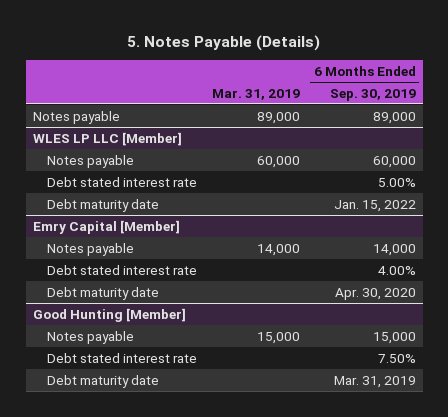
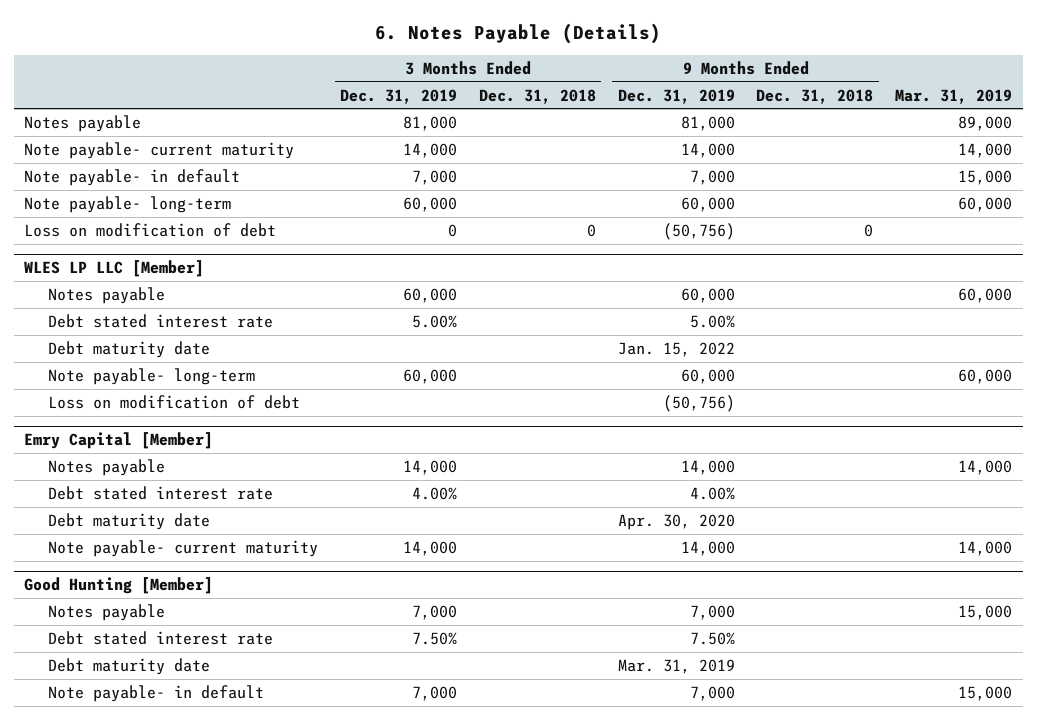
- 5. Notes Payable (Details)
+ 6. Notes Payable (Details)
- | Mar. 31, 2019 | 6 Months Ended Sep. 30, 2019
+ | 3 Months Ended Dec. 31, 2019 | 3 Months Ended Dec. 31, 2018 | 9 Months Ended Dec. 31, 2019 | 9 Months Ended Dec. 31, 2018 | Mar. 31, 2019
+ Note payable- current maturity | 14,000 | | 14,000 | | 14,000
+ Note payable- in default | 7,000 | | 7,000 | | 15,000
+ Note payable- long-term | 60,000 | | 60,000 | | 60,000
+ Loss on modification of debt | 0 | 0 | (50,756) | 0 |
@ WLES LP LLC [Member]
+ Note payable- long-term | 60,000 | | 60,000 | | 60,000
+ Loss on modification of debt | | | (50,756) | |
@ Emry Capital [Member]
+ Note payable- current maturity | 14,000 | | 14,000 | | 14,000
@ Good Hunting [Member]
+ Note payable- in default | 7,000 | | 7,000 | | 15,000

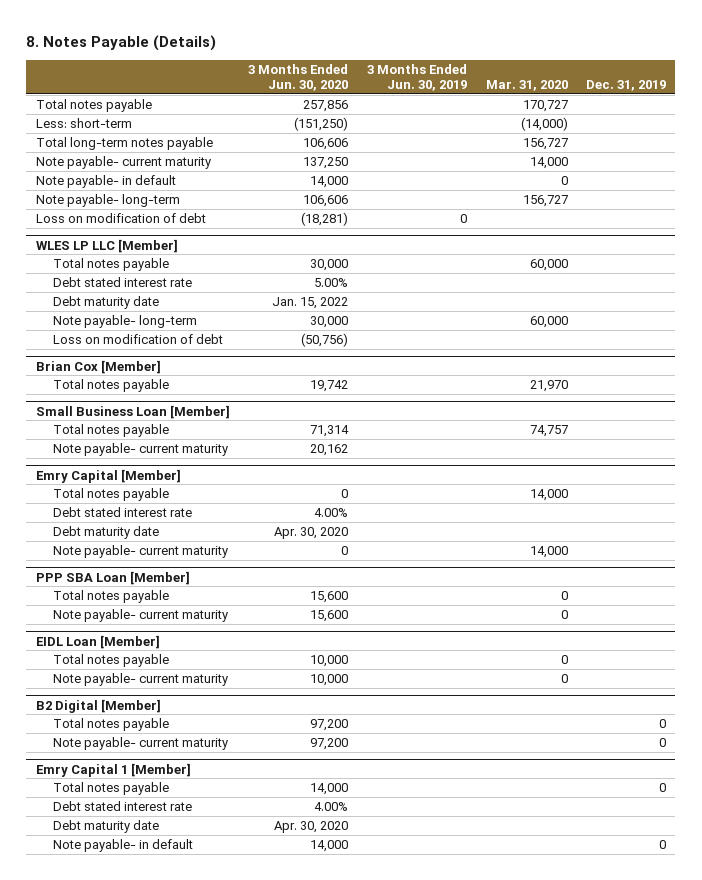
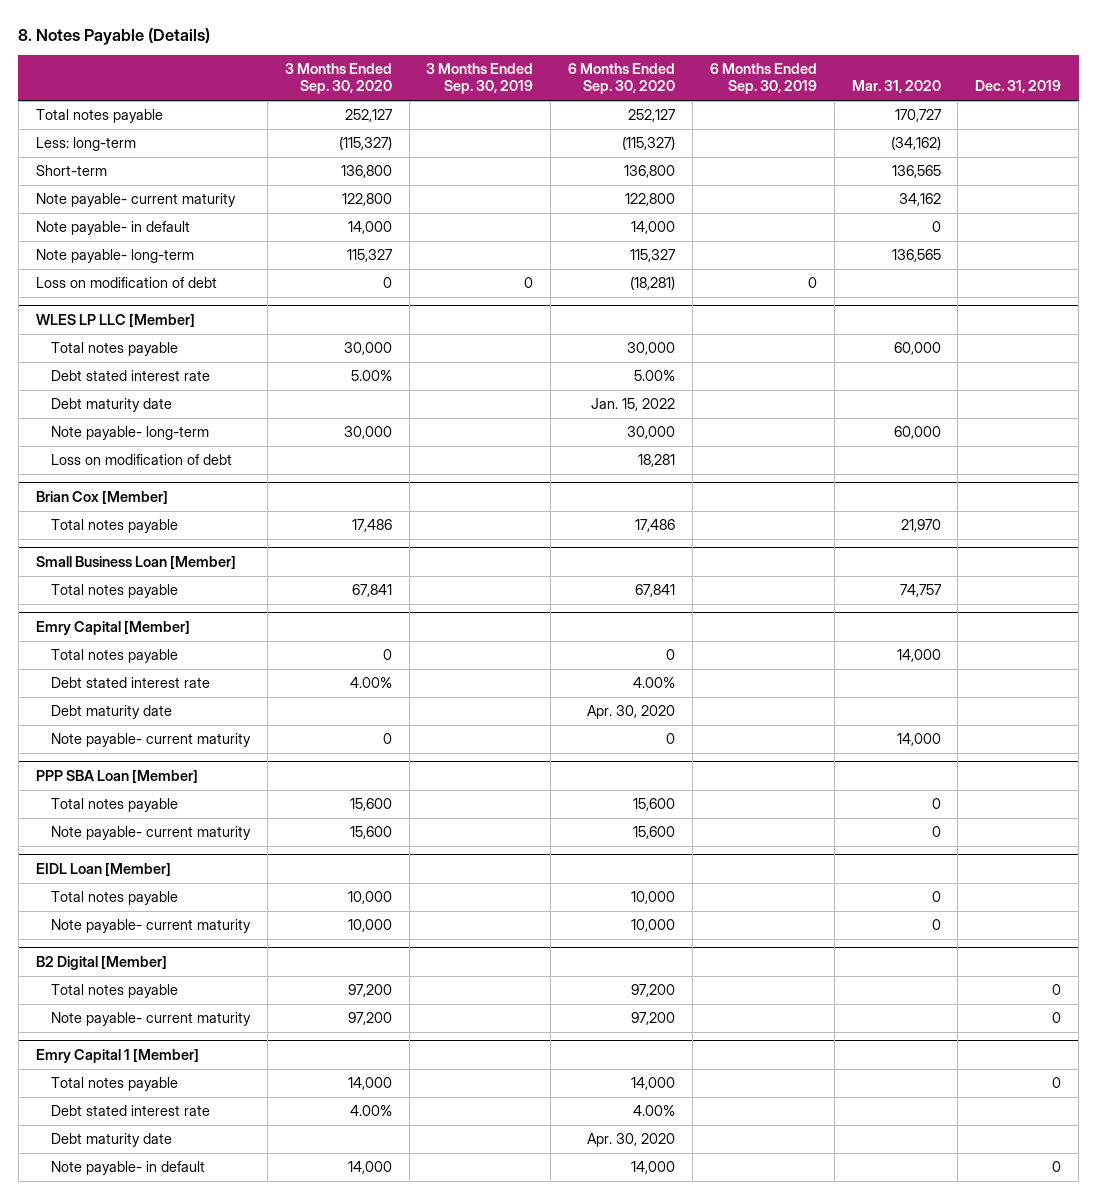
- | 3 Months Ended Jun. 30, 2020 | 3 Months Ended Jun. 30, 2019 | Mar. 31, 2020 | Dec. 31, 2019
+ | 3 Months Ended Sep. 30, 2020 | 3 Months Ended Sep. 30, 2019 | 6 Months Ended Sep. 30, 2020 | 6 Months Ended Sep. 30, 2019 | Mar. 31, 2020 | Dec. 31, 2019
- Less: short-term | (151,250) | | (14,000) |
- Total long-term notes payable | 106,606 | | 156,727 |
- Note payable- current maturity | 137,250 | | 14,000 |
+ Less: long-term | (115,327) | | (115,327) | | (34,162) |
+ Short-term | 136,800 | | 136,800 | | 136,565 |
+ Note payable- current maturity | 122,800 | | 122,800 | | 34,162 |
- Note payable- long-term | 106,606 | | 156,727 |
+ Note payable- long-term | 115,327 | | 115,327 | | 136,565 |
@ Small Business Loan [Member]
- Note payable- current maturity | 20,162 | | |

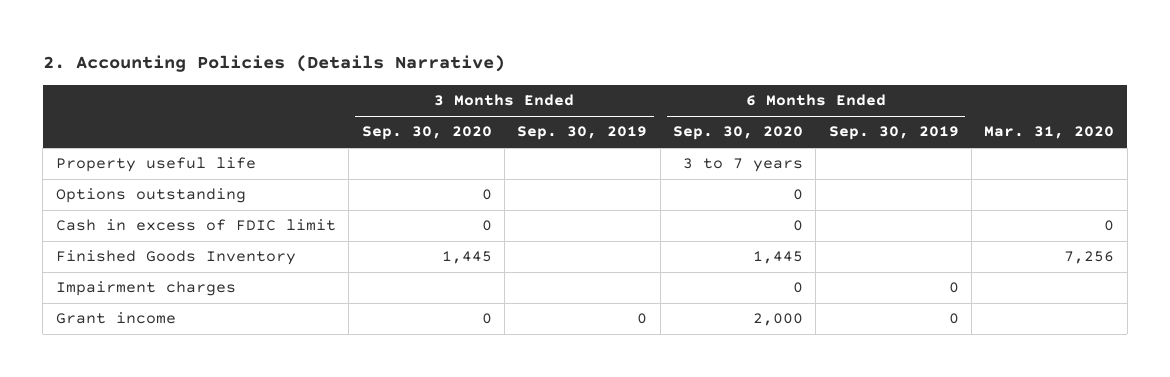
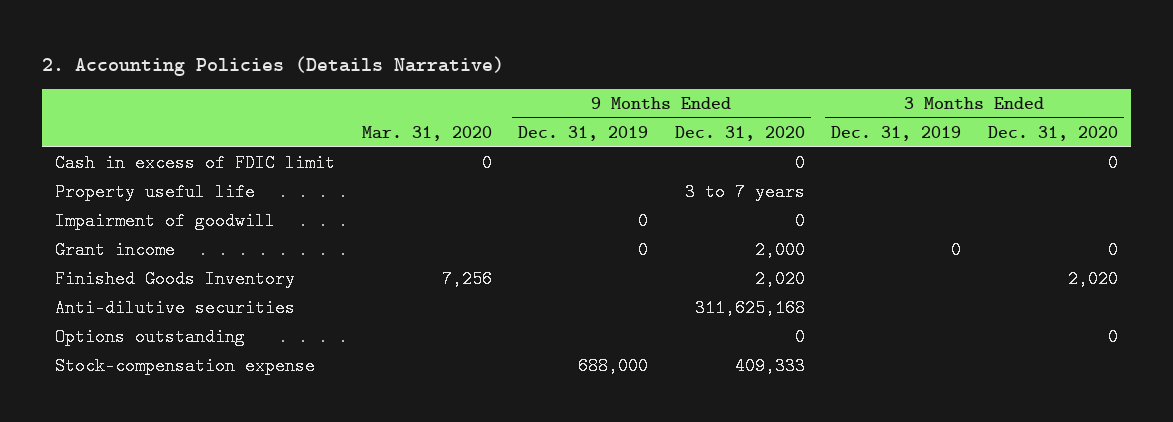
- | 3 Months Ended Sep. 30, 2020 | 3 Months Ended Sep. 30, 2019 | 6 Months Ended Sep. 30, 2020 | 6 Months Ended Sep. 30, 2019 | Mar. 31, 2020
+ | Mar. 31, 2020 | 9 Months Ended Dec. 31, 2019 | 9 Months Ended Dec. 31, 2020 | 3 Months Ended Dec. 31, 2019 | 3 Months Ended Dec. 31, 2020
- Impairment charges | | | 0 | 0 |
moved down: Property useful life | | | 3 to 7 years | |
+ Impairment of goodwill | | 0 | 0 | |
moved down: Finished Goods Inventory | 7,256 | | 2,020 | | 2,020
+ Anti-dilutive securities | | | 311,625,168 | |
moved down: Options outstanding | | | 0 | | 0
+ Stock-compensation expense | | 688,000 | 409,333 | |

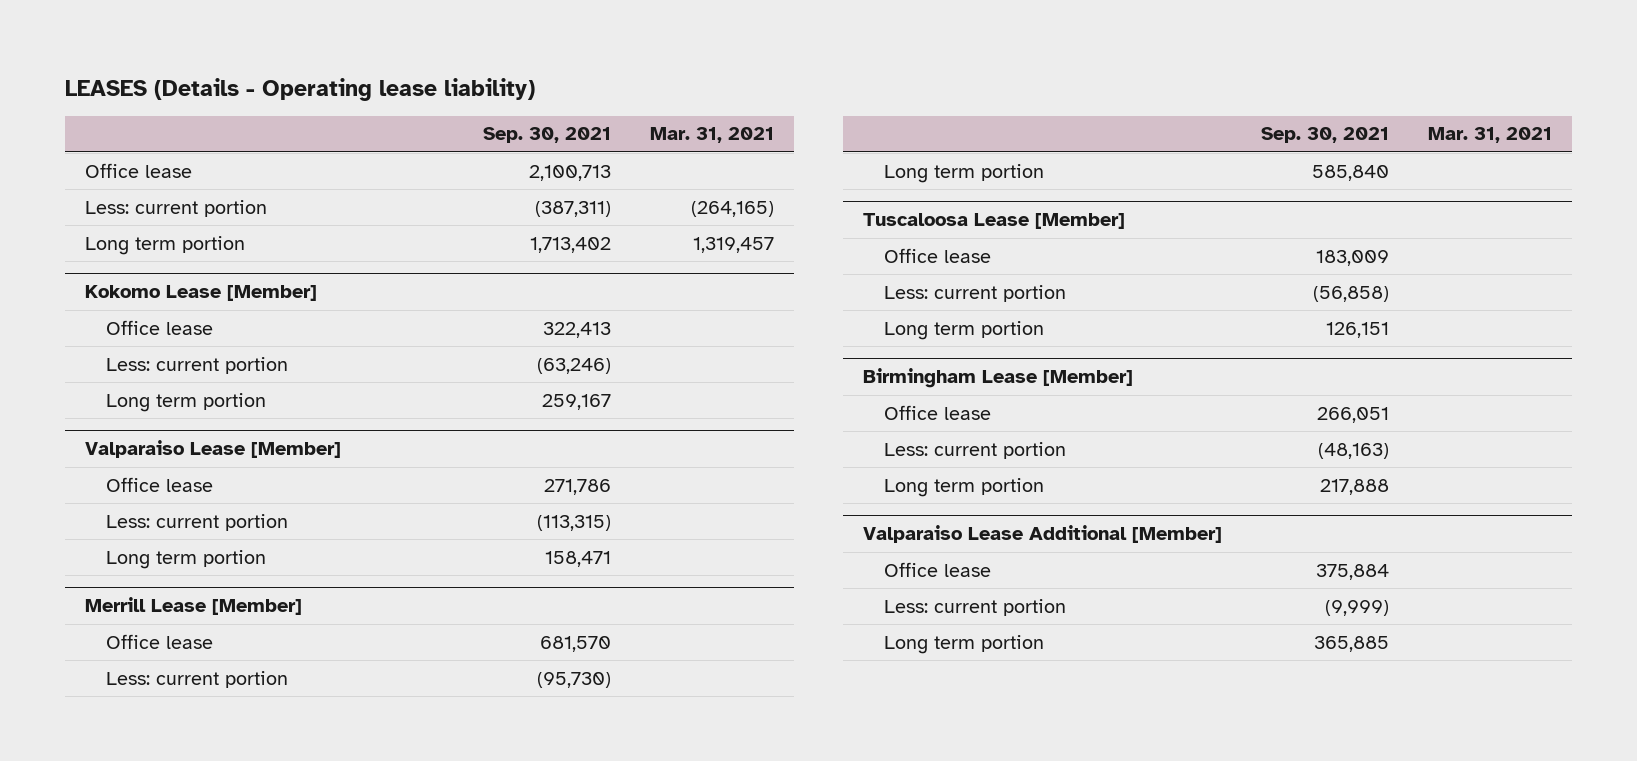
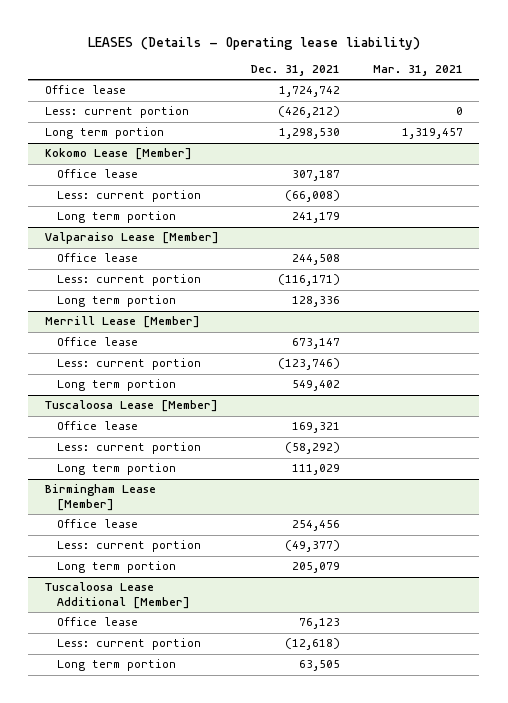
- | Sep. 30, 2021 | Mar. 31, 2021
+ | Dec. 31, 2021 | Mar. 31, 2021
- Less: current portion | (387,311) | (264,165)
+ Less: current portion | (426,212) | 0
- Valparaiso Lease Additional [Member]
- Office lease | 375,884 |
- Less: current portion | (9,999) |
- Long term portion | 365,885 |
+ Tuscaloosa Lease Additional [Member]
+ Office lease | 76,123 |
+ Less: current portion | (12,618) |
+ Long term portion | 63,505 |

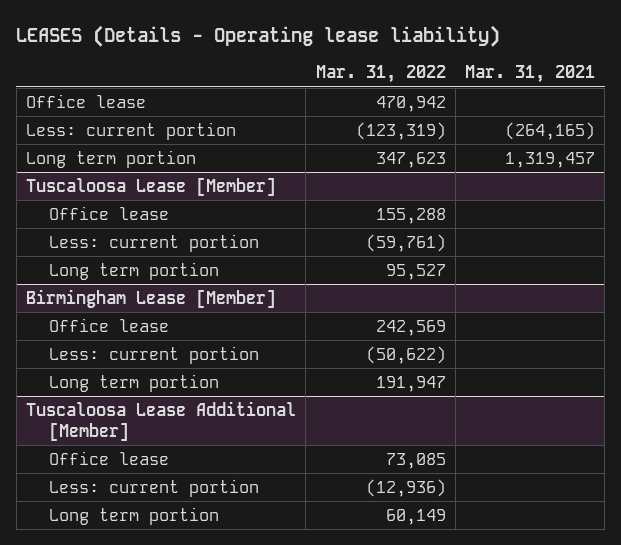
- | Dec. 31, 2021 | Mar. 31, 2021
+ | Mar. 31, 2022 | Mar. 31, 2021
- Less: current portion | (426,212) | 0
+ Less: current portion | (123,319) | (264,165)
- Kokomo Lease [Member]
- Office lease | 307,187 |
- Less: current portion | (66,008) |
- Long term portion | 241,179 |
- Valparaiso Lease [Member]
- Office lease | 244,508 |
- Less: current portion | (116,171) |
- Long term portion | 128,336 |
- Merrill Lease [Member]
- Office lease | 673,147 |
- Less: current portion | (123,746) |
- Long term portion | 549,402 |

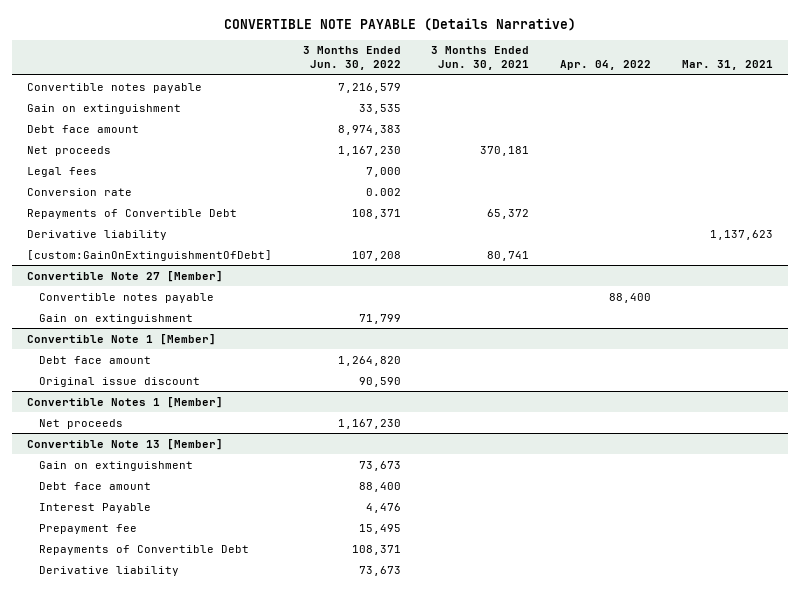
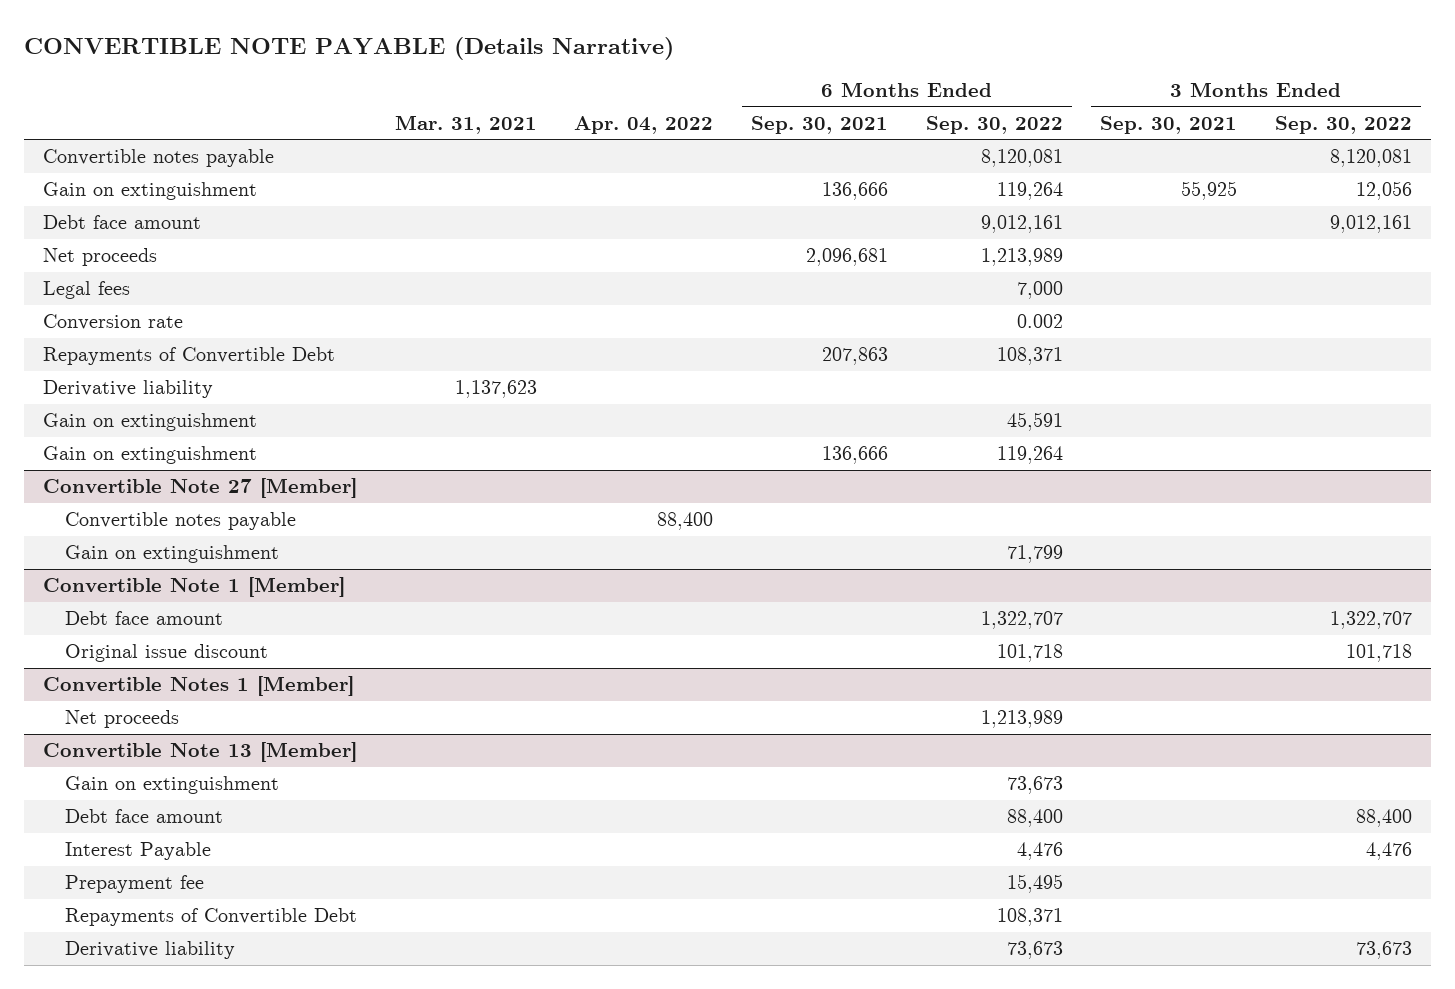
- | 3 Months Ended Jun. 30, 2022 | 3 Months Ended Jun. 30, 2021 | Apr. 04, 2022 | Mar. 31, 2021
+ | Mar. 31, 2021 | Apr. 04, 2022 | 6 Months Ended Sep. 30, 2021 | 6 Months Ended Sep. 30, 2022 | 3 Months Ended Sep. 30, 2021 | 3 Months Ended Sep. 30, 2022
- [custom:GainOnExtinguishmentOfDebt] | 107,208 | 80,741 | |
+ Gain on extinguishment | | | | 45,591 | |
+ Gain on extinguishment | | | 136,666 | 119,264 | |

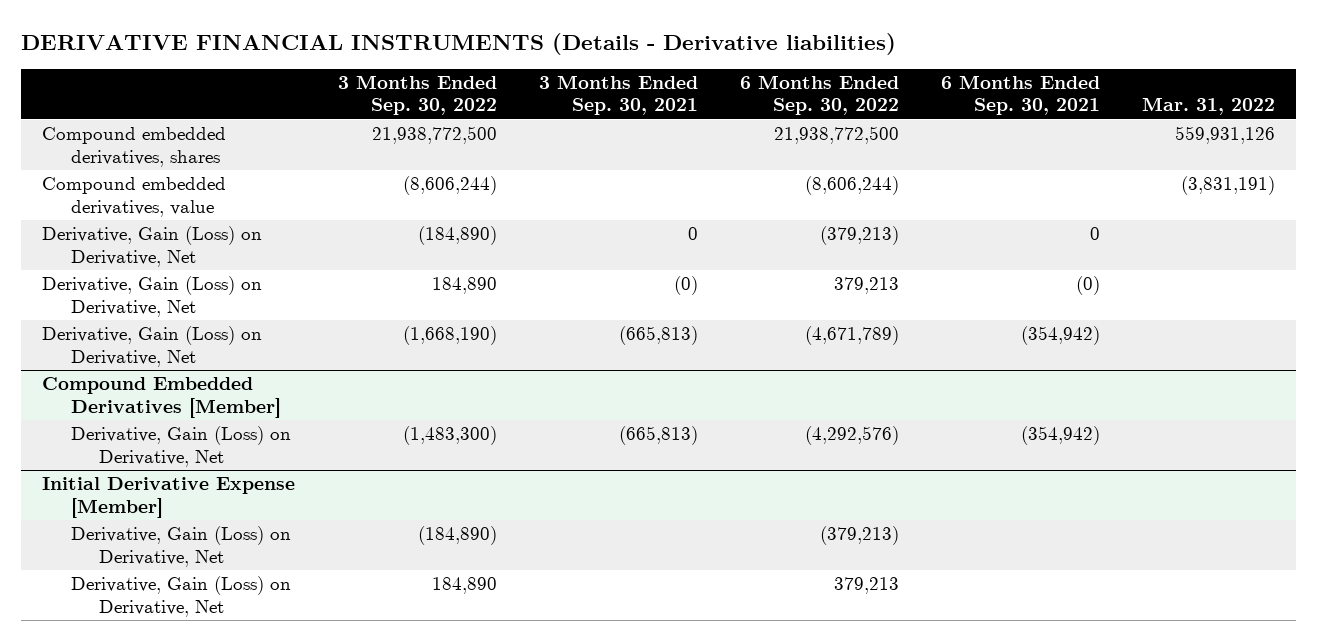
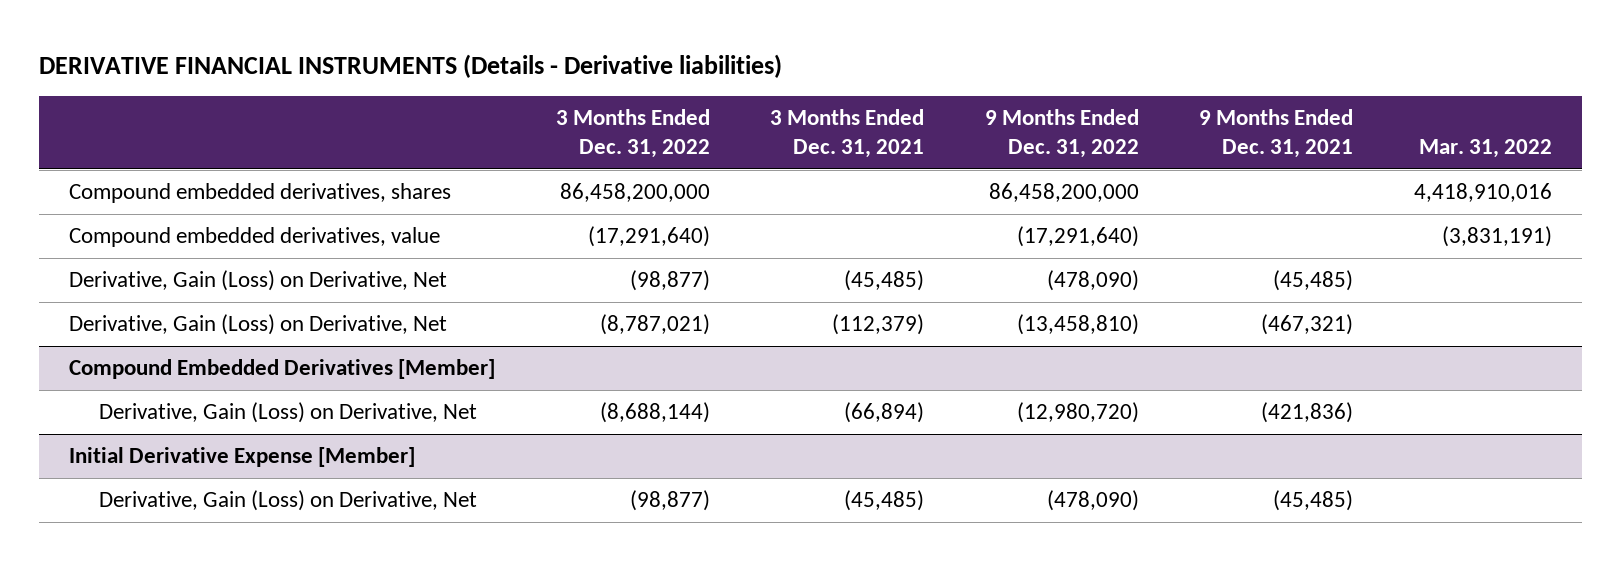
- | 3 Months Ended Sep. 30, 2022 | 3 Months Ended Sep. 30, 2021 | 6 Months Ended Sep. 30, 2022 | 6 Months Ended Sep. 30, 2021 | Mar. 31, 2022
+ | 3 Months Ended Dec. 31, 2022 | 3 Months Ended Dec. 31, 2021 | 9 Months Ended Dec. 31, 2022 | 9 Months Ended Dec. 31, 2021 | Mar. 31, 2022
- Compound embedded derivatives, shares | 21,938,772,500 | | 21,938,772,500 | | 559,931,126
+ Compound embedded derivatives, shares | 86,458,200,000 | | 86,458,200,000 | | 4,418,910,016
- Derivative, Gain (Loss) on Derivative, Net | (1,668,190) | (665,813) | (4,671,789) | (354,942) |
@ Initial Derivative Expense [Member]
- Derivative, Gain (Loss) on Derivative, Net | 184,890 | | 379,213 | |

